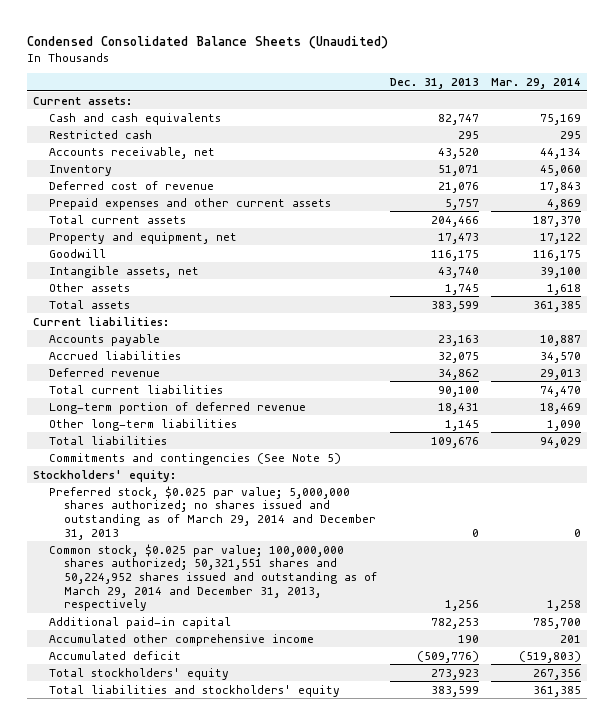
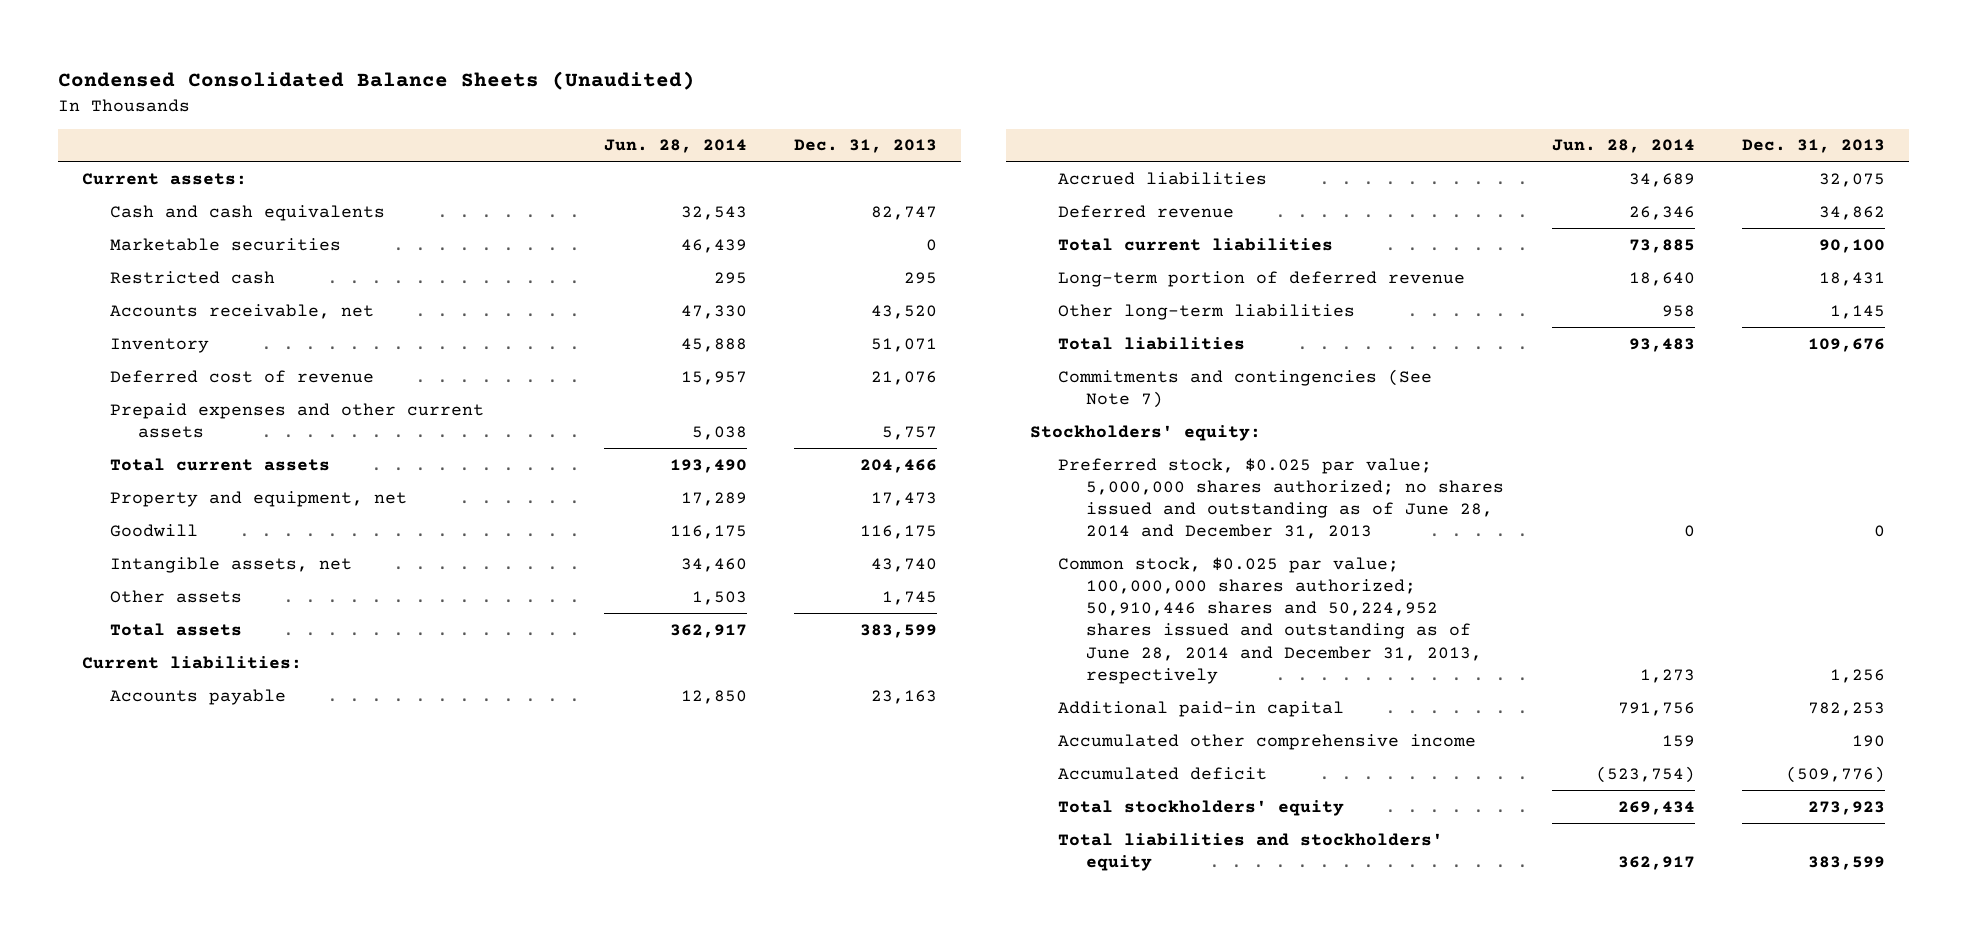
- | Dec. 31, 2013 | Mar. 29, 2014
+ | Jun. 28, 2014 | Dec. 31, 2013
+ Marketable securities | 46,439 | 0
- Commitments and contingencies (See Note 5)
+ Commitments and contingencies (See Note 7)
- Preferred stock, $0.025 par value; 5,000,000 shares authorized; no shares issued and outstanding as of March 29, 2014 and December 31, 2013 | 0 | 0
- Common stock, $0.025 par value; 100,000,000 shares authorized; 50,321,551 shares and 50,224,952 shares issued and outstanding as of March 29, 2014 and December 31, 2013, respectively | 1,256 | 1,258
+ Preferred stock, $0.025 par value; 5,000,000 shares authorized; no shares issued and outstanding as of June 28, 2014 and December 31, 2013 | 0 | 0
+ Common stock, $0.025 par value; 100,000,000 shares authorized; 50,910,446 shares and 50,224,952 shares issued and outstanding as of June 28, 2014 and December 31, 2013, respectively | 1,273 | 1,256

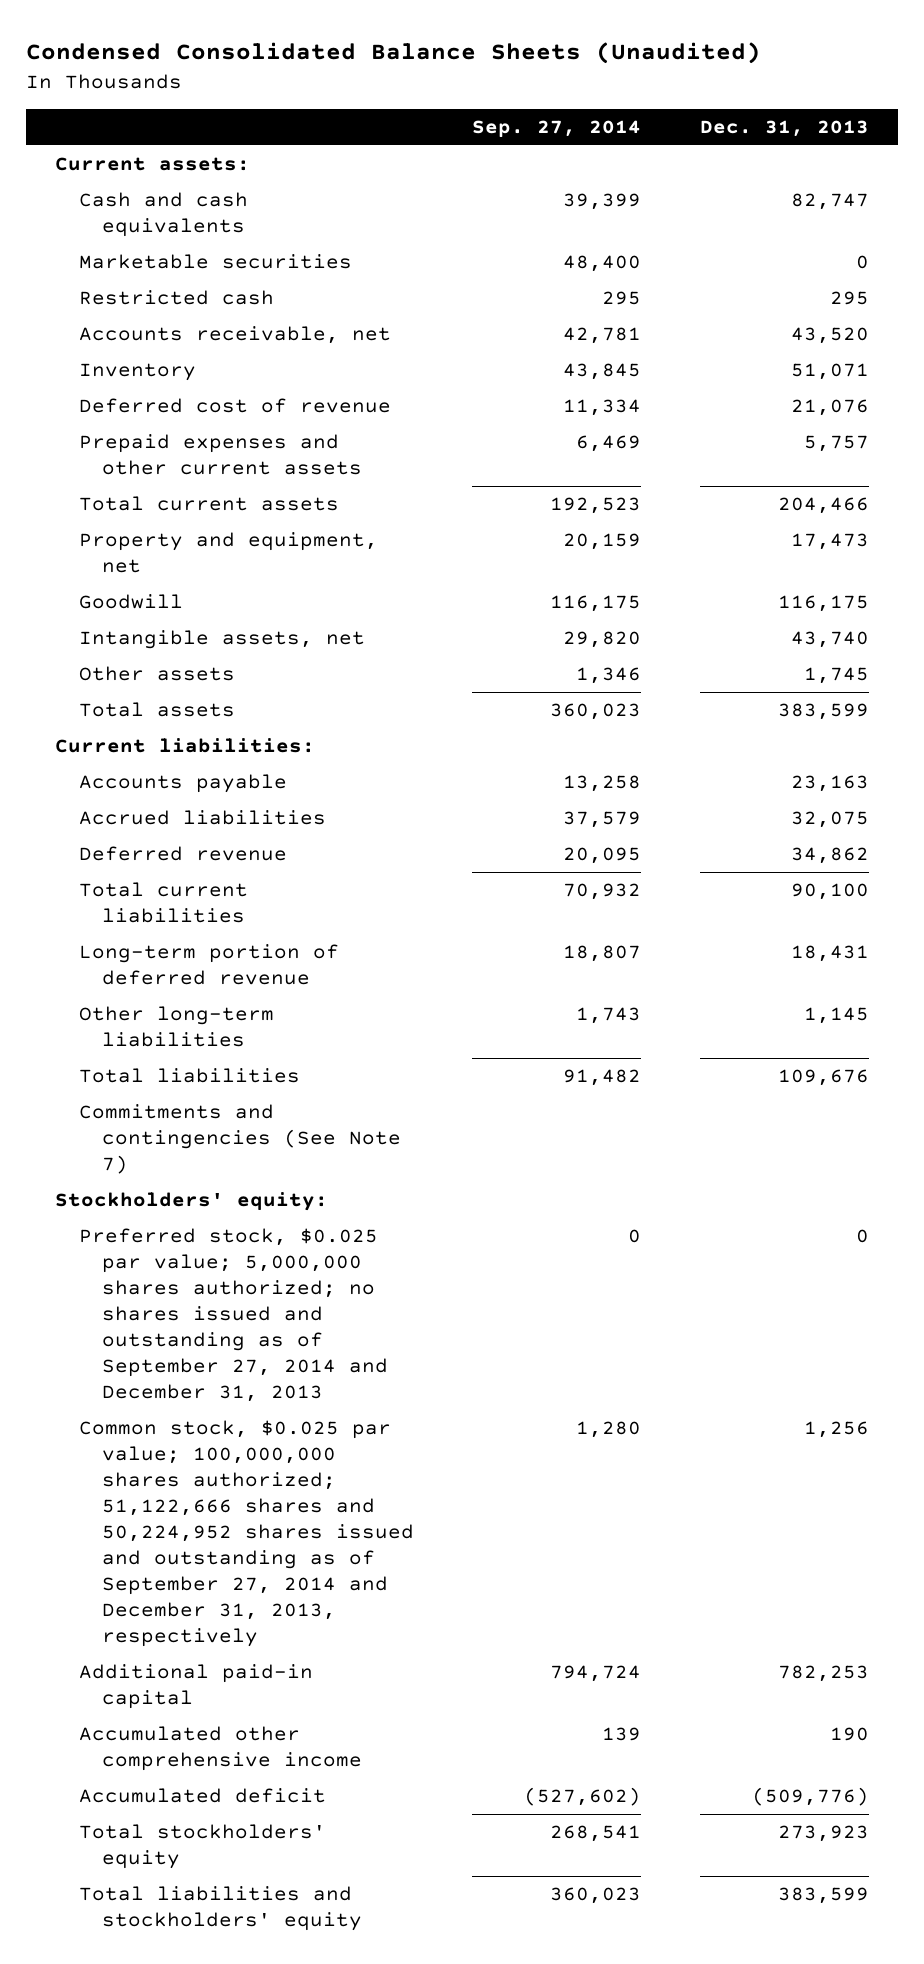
- | Jun. 28, 2014 | Dec. 31, 2013
+ | Sep. 27, 2014 | Dec. 31, 2013
- Preferred stock, $0.025 par value; 5,000,000 shares authorized; no shares issued and outstanding as of June 28, 2014 and December 31, 2013 | 0 | 0
- Common stock, $0.025 par value; 100,000,000 shares authorized; 50,910,446 shares and 50,224,952 shares issued and outstanding as of June 28, 2014 and December 31, 2013, respectively | 1,273 | 1,256
+ Preferred stock, $0.025 par value; 5,000,000 shares authorized; no shares issued and outstanding as of September 27, 2014 and December 31, 2013 | 0 | 0
+ Common stock, $0.025 par value; 100,000,000 shares authorized; 51,122,666 shares and 50,224,952 shares issued and outstanding as of September 27, 2014 and December 31, 2013, respectively | 1,280 | 1,256

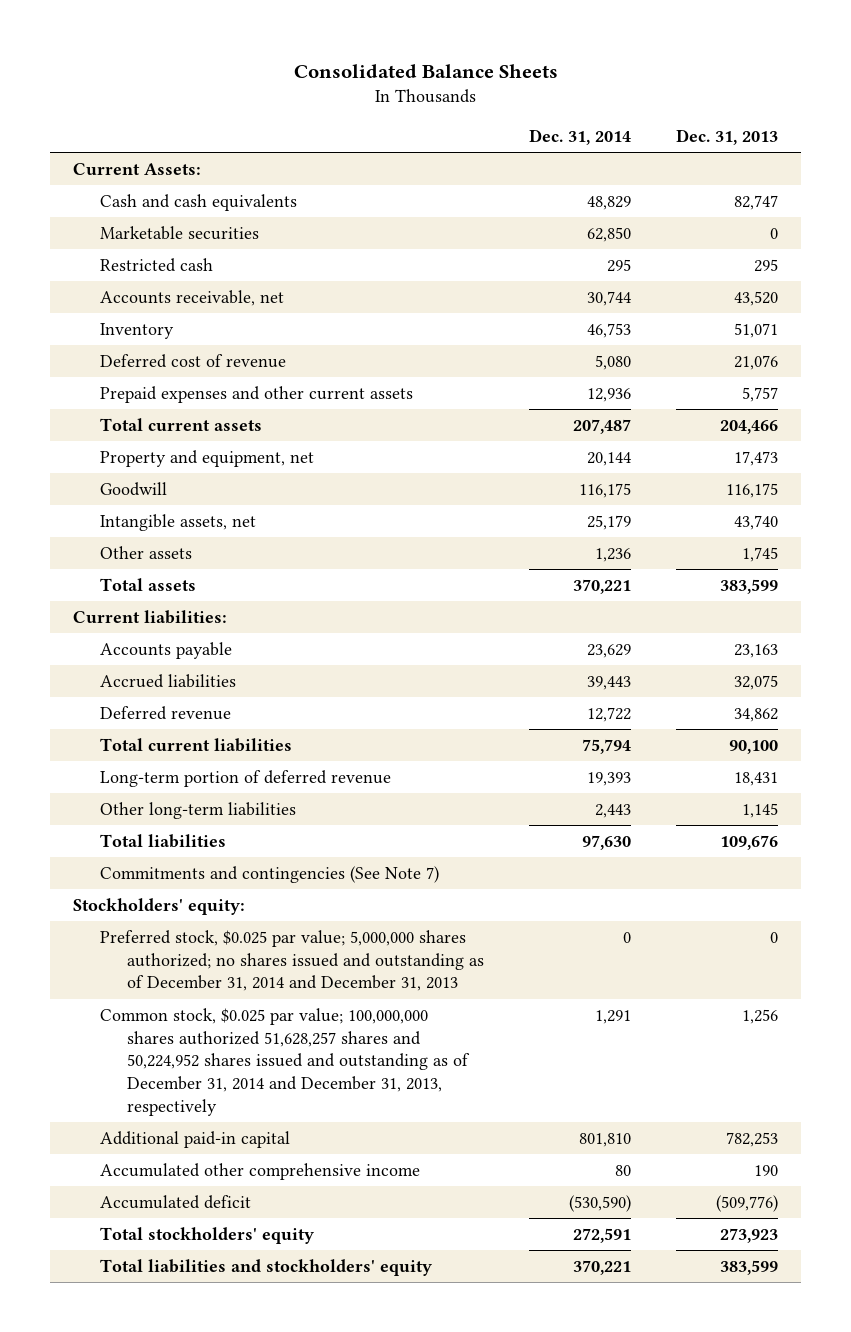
- Condensed Consolidated Balance Sheets (Unaudited)
+ Consolidated Balance Sheets
- | Sep. 27, 2014 | Dec. 31, 2013
+ | Dec. 31, 2014 | Dec. 31, 2013
- Current assets:
+ Current Assets:
- Preferred stock, $0.025 par value; 5,000,000 shares authorized; no shares issued and outstanding as of September 27, 2014 and December 31, 2013 | 0 | 0
- Common stock, $0.025 par value; 100,000,000 shares authorized; 51,122,666 shares and 50,224,952 shares issued and outstanding as of September 27, 2014 and December 31, 2013, respectively | 1,280 | 1,256
+ Preferred stock, $0.025 par value; 5,000,000 shares authorized; no shares issued and outstanding as of December 31, 2014 and December 31, 2013 | 0 | 0
+ Common stock, $0.025 par value; 100,000,000 shares authorized 51,628,257 shares and 50,224,952 shares issued and outstanding as of December 31, 2014 and December 31, 2013, respectively | 1,291 | 1,256

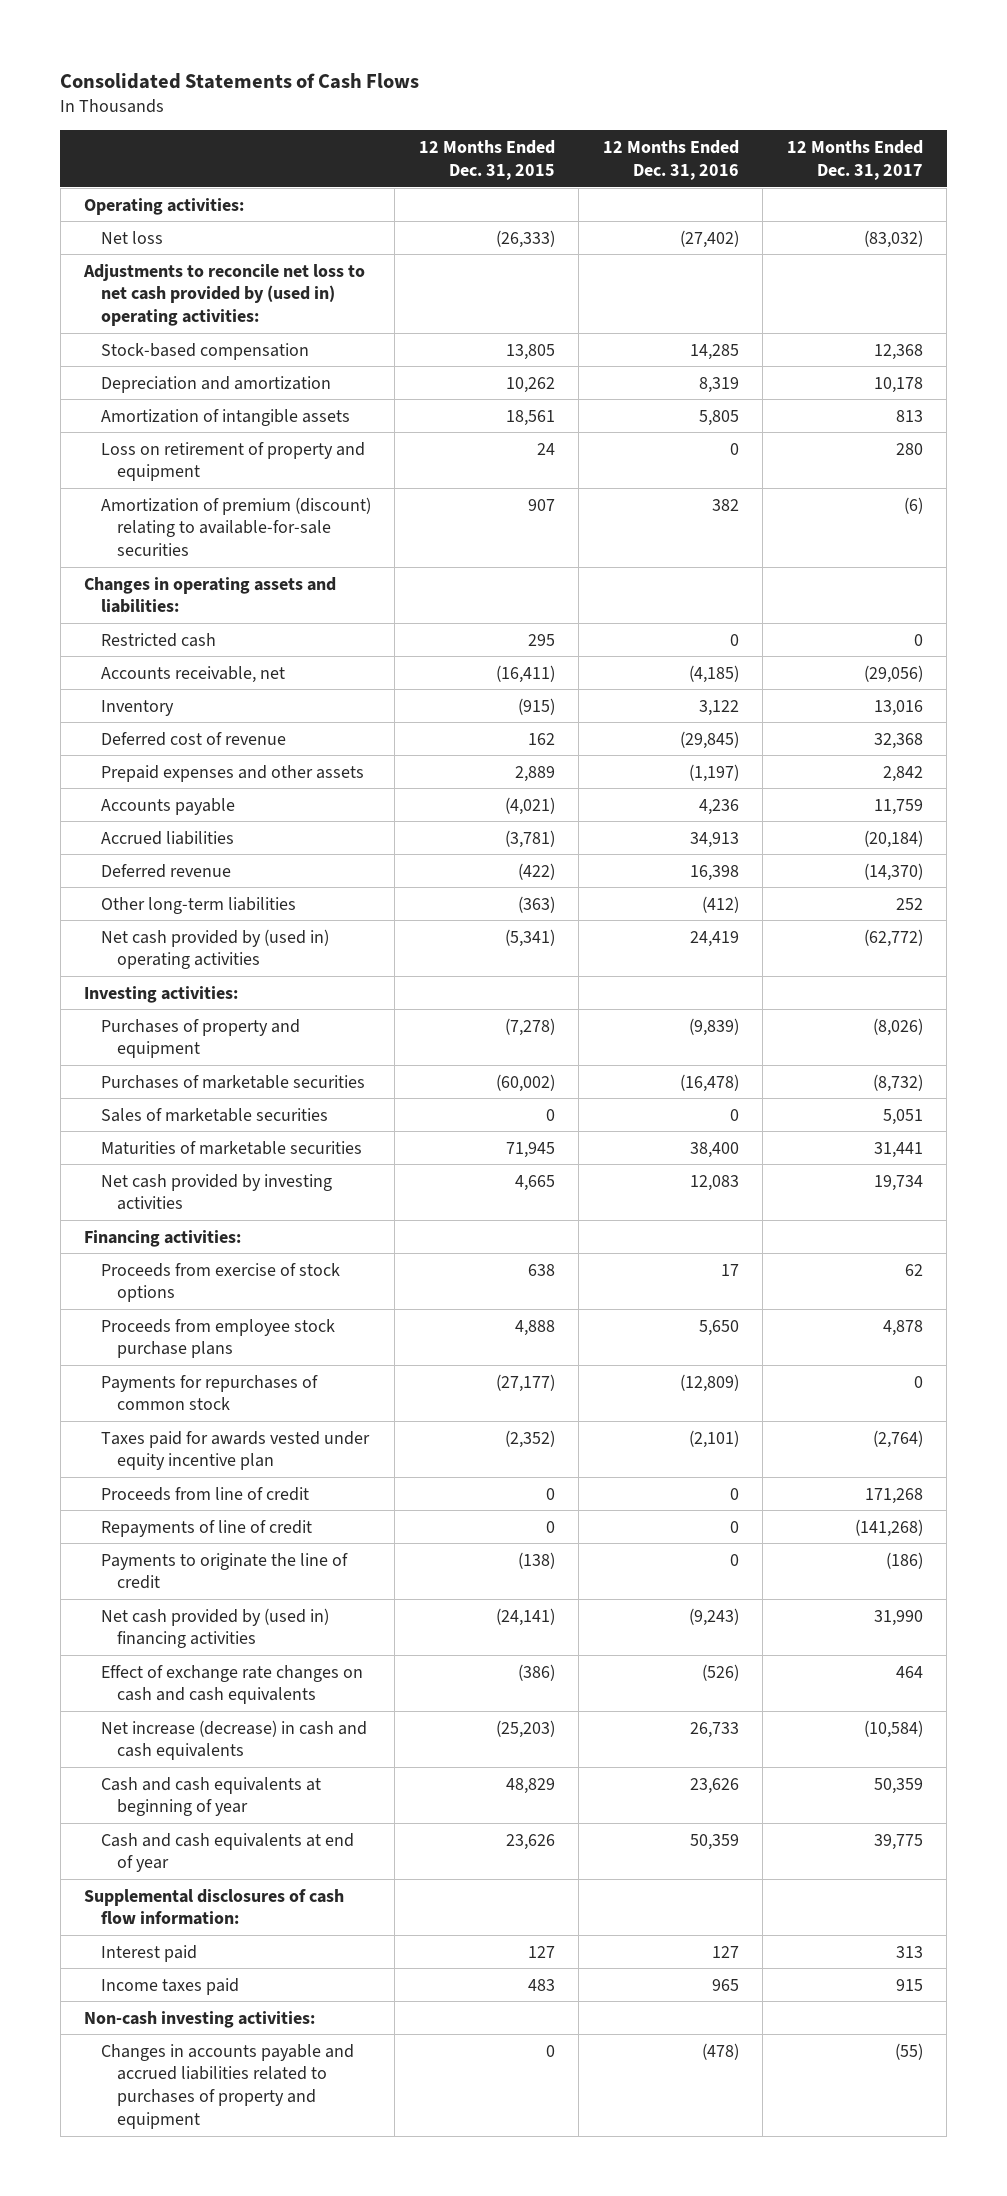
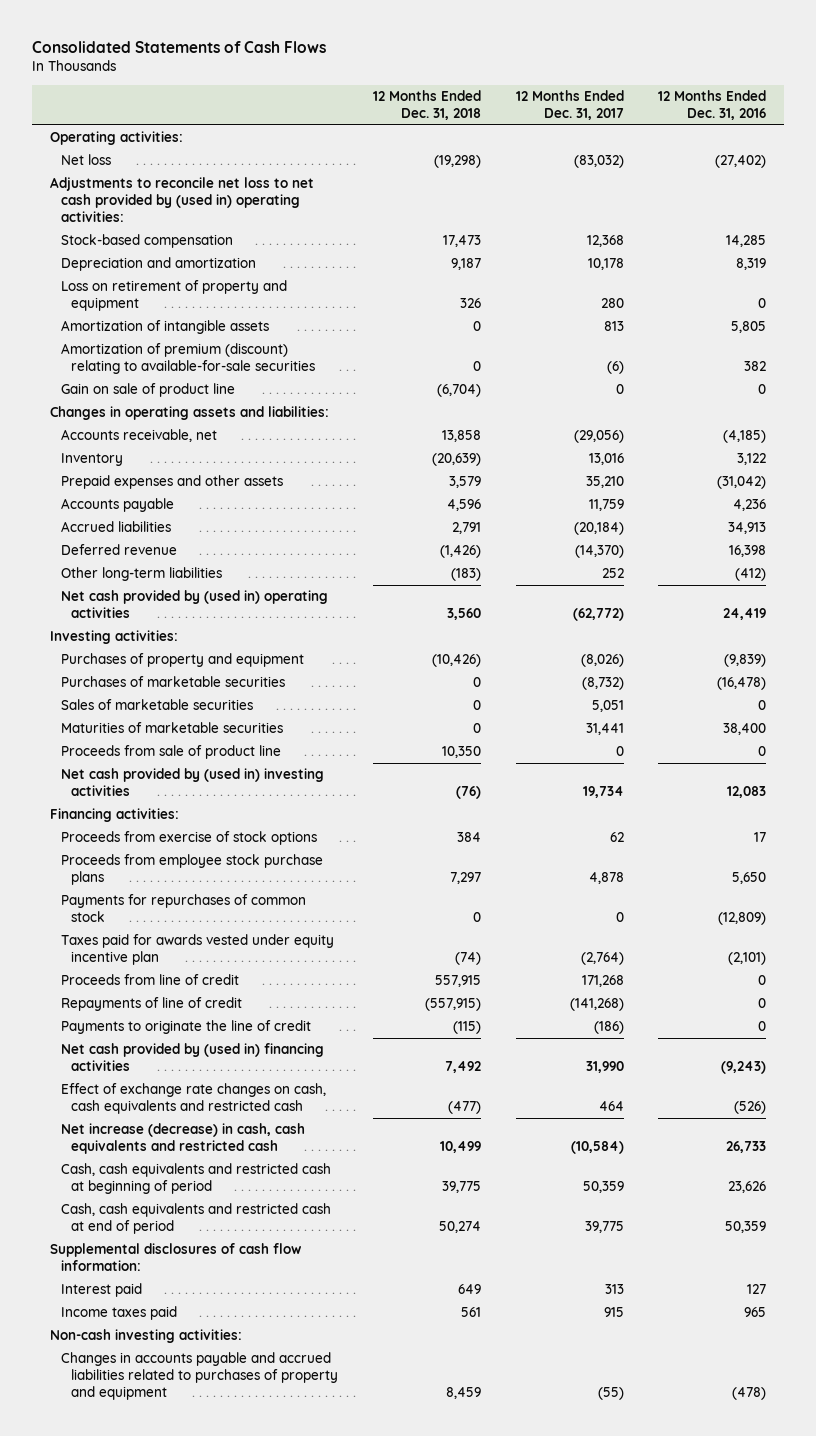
- | 12 Months Ended Dec. 31, 2015 | 12 Months Ended Dec. 31, 2016 | 12 Months Ended Dec. 31, 2017
+ | 12 Months Ended Dec. 31, 2018 | 12 Months Ended Dec. 31, 2017 | 12 Months Ended Dec. 31, 2016
moved down: Amortization of intangible assets | 0 | 813 | 5,805
+ Gain on sale of product line | (6,704) | 0 | 0
- Restricted cash | 295 | 0 | 0
- Deferred cost of revenue | 162 | (29,845) | 32,368
- Prepaid expenses and other assets | 2,889 | (1,197) | 2,842
+ Prepaid expenses and other assets | 3,579 | 35,210 | (31,042)
- Net cash provided by investing activities | 4,665 | 12,083 | 19,734
+ Proceeds from sale of product line | 10,350 | 0 | 0
+ Net cash provided by (used in) investing activities | (76) | 19,734 | 12,083
- Effect of exchange rate changes on cash and cash equivalents | (386) | (526) | 464
- Net increase (decrease) in cash and cash equivalents | (25,203) | 26,733 | (10,584)
- Cash and cash equivalents at beginning of year | 48,829 | 23,626 | 50,359
- Cash and cash equivalents at end of year | 23,626 | 50,359 | 39,775
+ Effect of exchange rate changes on cash, cash equivalents and restricted cash | (477) | 464 | (526)
+ Net increase (decrease) in cash, cash equivalents and restricted cash | 10,499 | (10,584) | 26,733
+ Cash, cash equivalents and restricted cash at beginning of period | 39,775 | 50,359 | 23,626
+ Cash, cash equivalents and restricted cash at end of period | 50,274 | 39,775 | 50,359

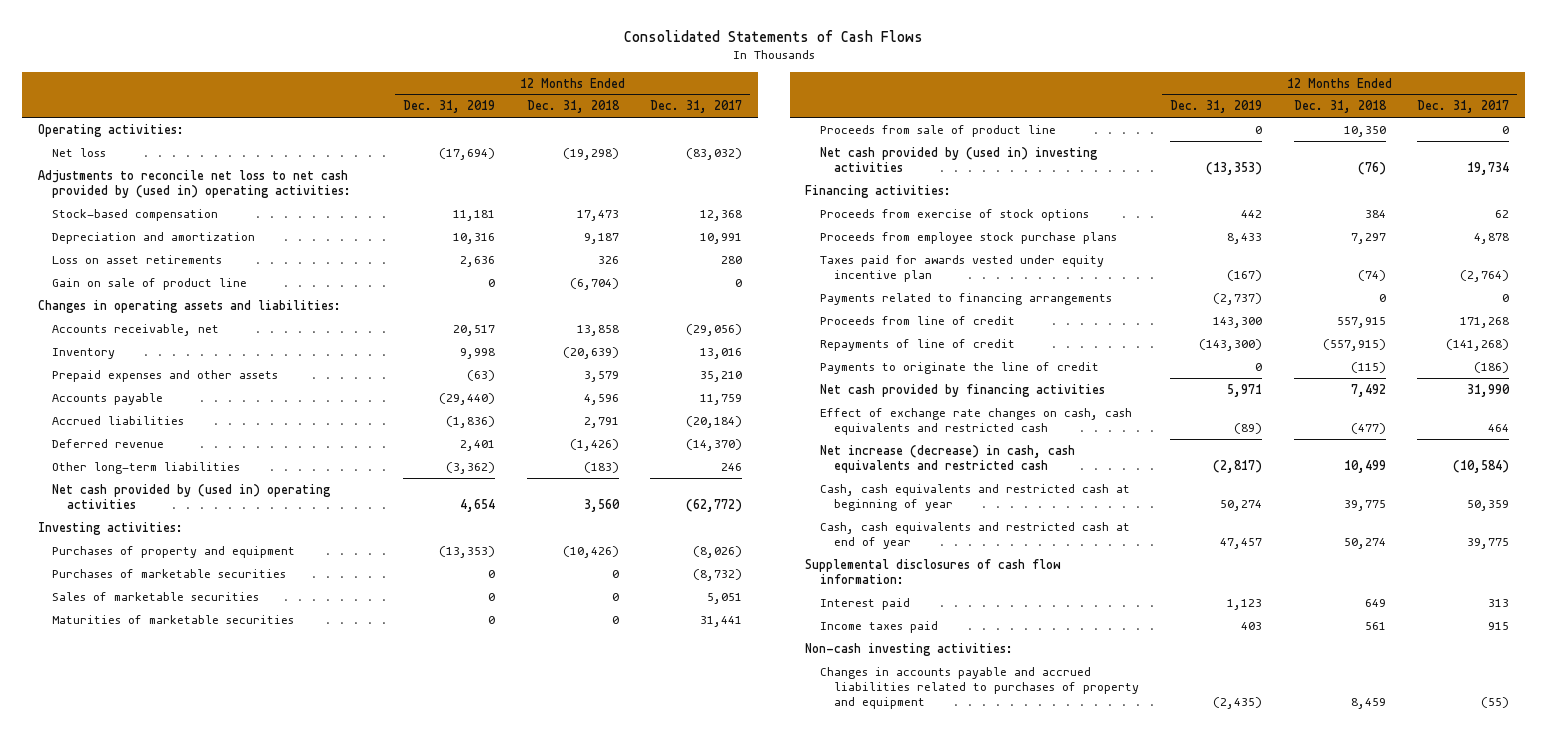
- | 12 Months Ended Dec. 31, 2018 | 12 Months Ended Dec. 31, 2017 | 12 Months Ended Dec. 31, 2016
+ | 12 Months Ended Dec. 31, 2019 | 12 Months Ended Dec. 31, 2018 | 12 Months Ended Dec. 31, 2017
- Depreciation and amortization | 9,187 | 10,178 | 8,319
- Loss on retirement of property and equipment | 326 | 280 | 0
- Amortization of intangible assets | 0 | 813 | 5,805
- Amortization of premium (discount) relating to available-for-sale securities | 0 | (6) | 382
+ Depreciation and amortization | 10,316 | 9,187 | 10,991
+ Loss on asset retirements | 2,636 | 326 | 280
- Other long-term liabilities | (183) | 252 | (412)
+ Other long-term liabilities | (3,362) | (183) | 246
- Payments for repurchases of common stock | 0 | 0 | (12,809)
+ Payments related to financing arrangements | (2,737) | 0 | 0
- Net cash provided by (used in) financing activities | 7,492 | 31,990 | (9,243)
+ Net cash provided by financing activities | 5,971 | 7,492 | 31,990
- Cash, cash equivalents and restricted cash at beginning of period | 39,775 | 50,359 | 23,626
- Cash, cash equivalents and restricted cash at end of period | 50,274 | 39,775 | 50,359
+ Cash, cash equivalents and restricted cash at beginning of year | 50,274 | 39,775 | 50,359
+ Cash, cash equivalents and restricted cash at end of year | 47,457 | 50,274 | 39,775

